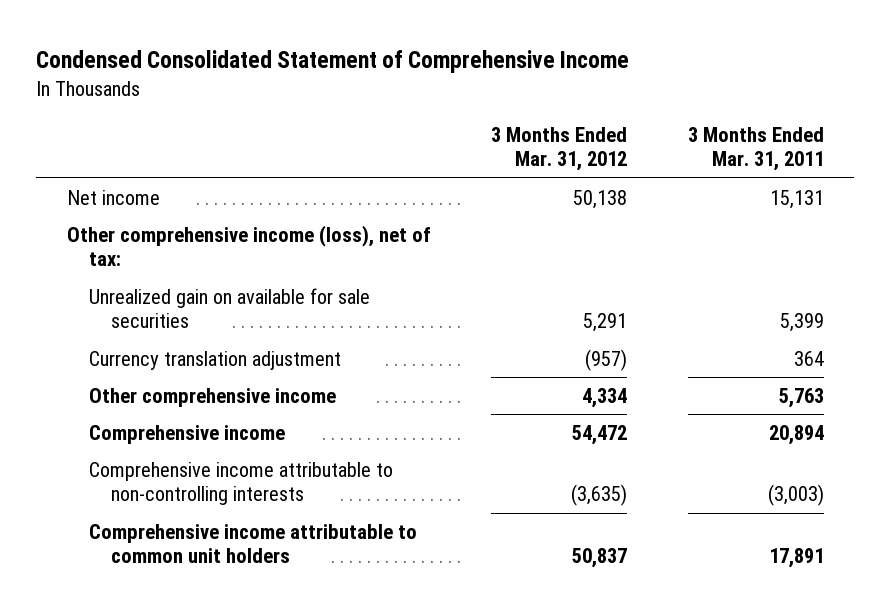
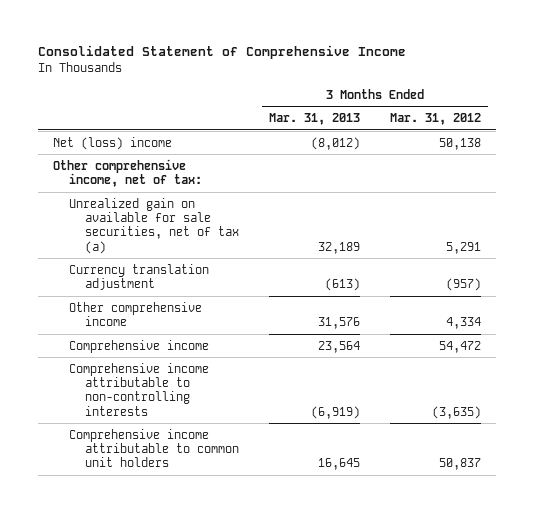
- Condensed Consolidated Statement of Comprehensive Income
+ Consolidated Statement of Comprehensive Income
- | 3 Months Ended Mar. 31, 2012 | 3 Months Ended Mar. 31, 2011
+ | 3 Months Ended Mar. 31, 2013 | 3 Months Ended Mar. 31, 2012
- Net income | 50,138 | 15,131
- Other comprehensive income (loss), net of tax:
- Unrealized gain on available for sale securities | 5,291 | 5,399
+ Net (loss) income | (8,012) | 50,138
+ Other comprehensive income, net of tax:
+ Unrealized gain on available for sale securities, net of tax (a) | 32,189 | 5,291

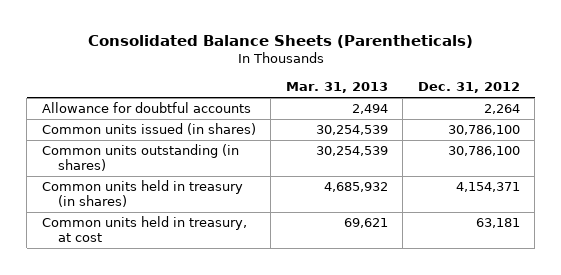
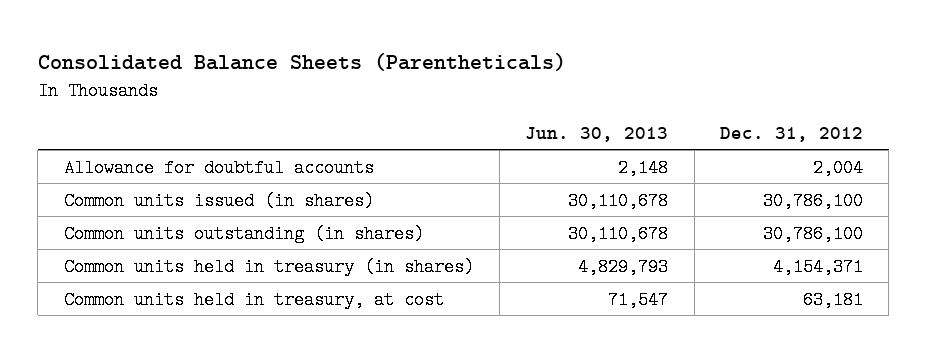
- | Mar. 31, 2013 | Dec. 31, 2012
+ | Jun. 30, 2013 | Dec. 31, 2012
- Allowance for doubtful accounts | 2,494 | 2,264
+ Allowance for doubtful accounts | 2,148 | 2,004

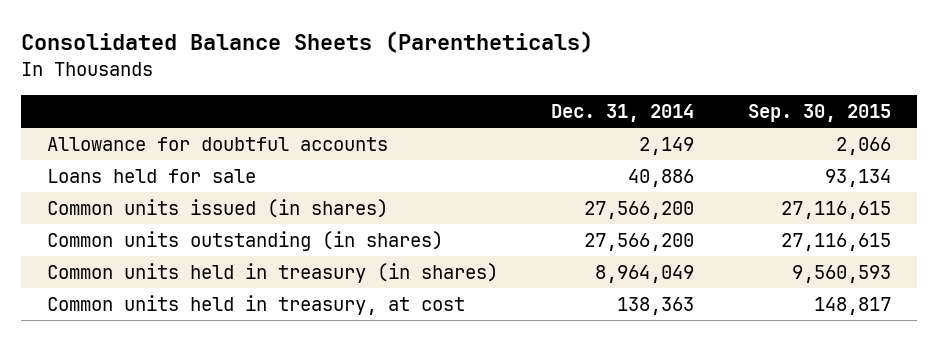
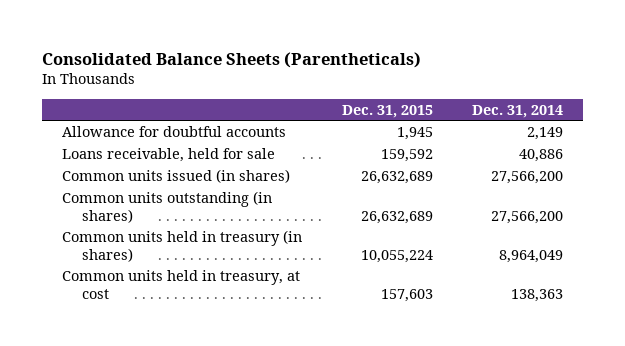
- | Dec. 31, 2014 | Sep. 30, 2015
+ | Dec. 31, 2015 | Dec. 31, 2014
- Loans held for sale | 40,886 | 93,134
+ Loans receivable, held for sale | 159,592 | 40,886

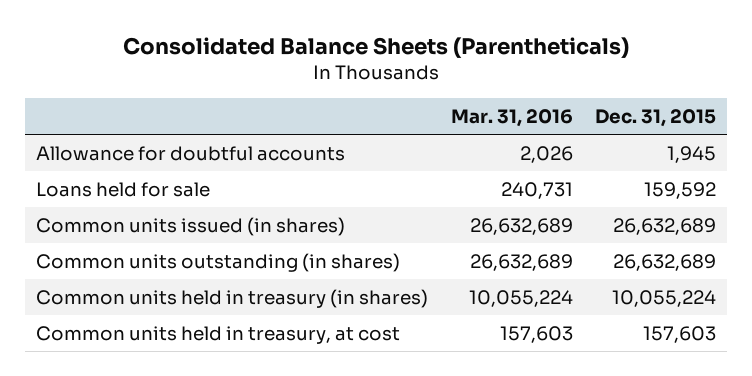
- | Dec. 31, 2015 | Dec. 31, 2014
+ | Mar. 31, 2016 | Dec. 31, 2015
- Loans receivable, held for sale | 159,592 | 40,886
+ Loans held for sale | 240,731 | 159,592

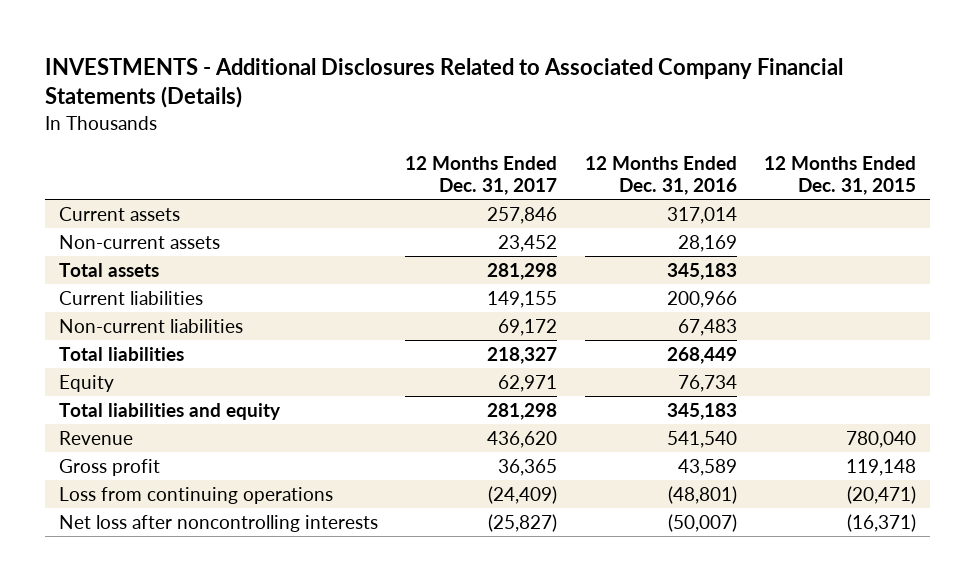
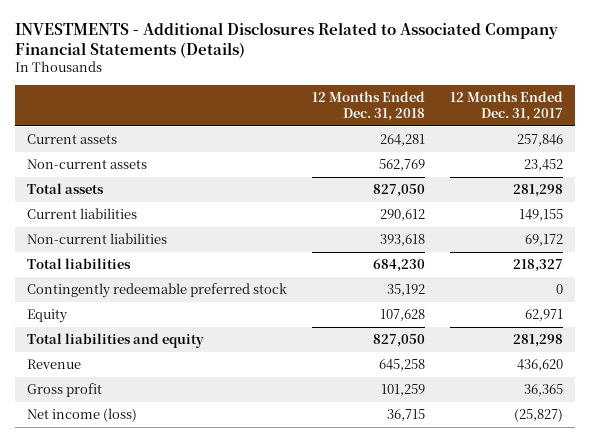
- | 12 Months Ended Dec. 31, 2017 | 12 Months Ended Dec. 31, 2016 | 12 Months Ended Dec. 31, 2015
+ | 12 Months Ended Dec. 31, 2018 | 12 Months Ended Dec. 31, 2017
+ Contingently redeemable preferred stock | 35,192 | 0
- Loss from continuing operations | (24,409) | (48,801) | (20,471)
- Net loss after noncontrolling interests | (25,827) | (50,007) | (16,371)
+ Net income (loss) | 36,715 | (25,827)

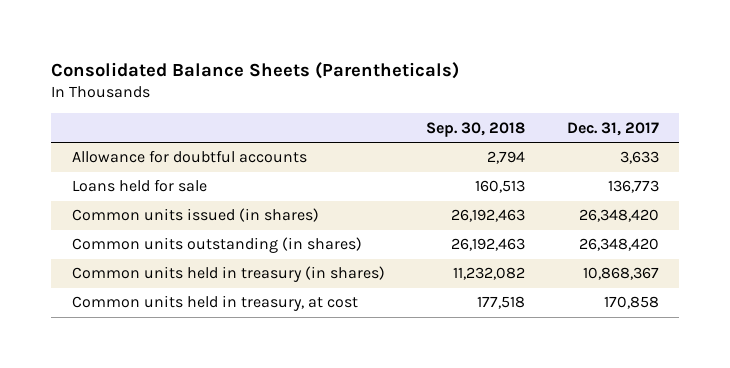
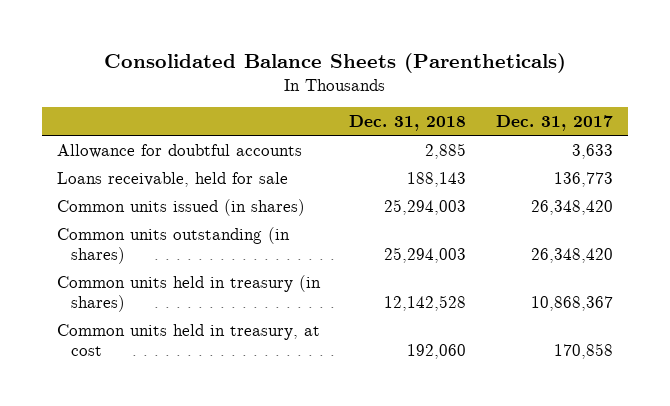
- | Sep. 30, 2018 | Dec. 31, 2017
+ | Dec. 31, 2018 | Dec. 31, 2017
- Loans held for sale | 160,513 | 136,773
+ Loans receivable, held for sale | 188,143 | 136,773

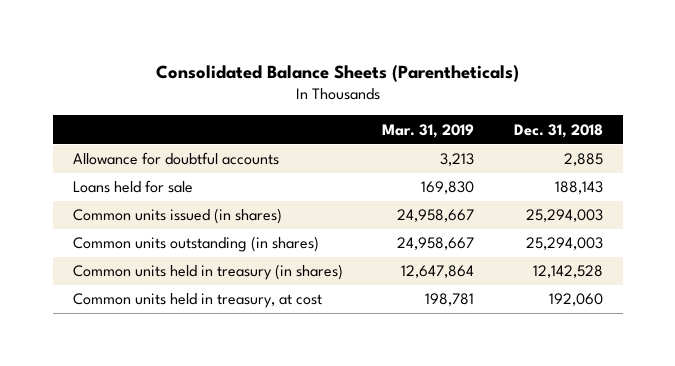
- | Dec. 31, 2018 | Dec. 31, 2017
+ | Mar. 31, 2019 | Dec. 31, 2018
- Loans receivable, held for sale | 188,143 | 136,773
+ Loans held for sale | 169,830 | 188,143

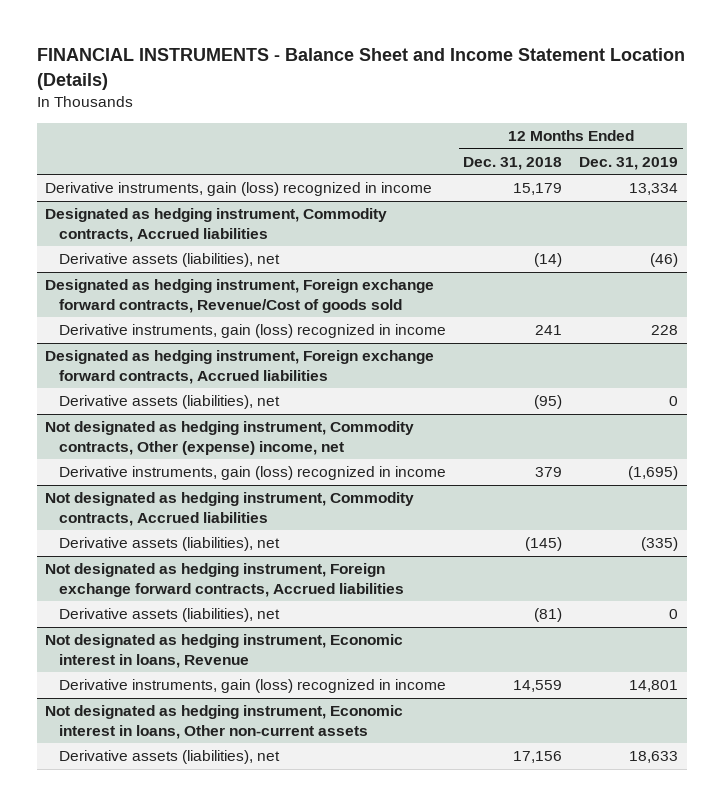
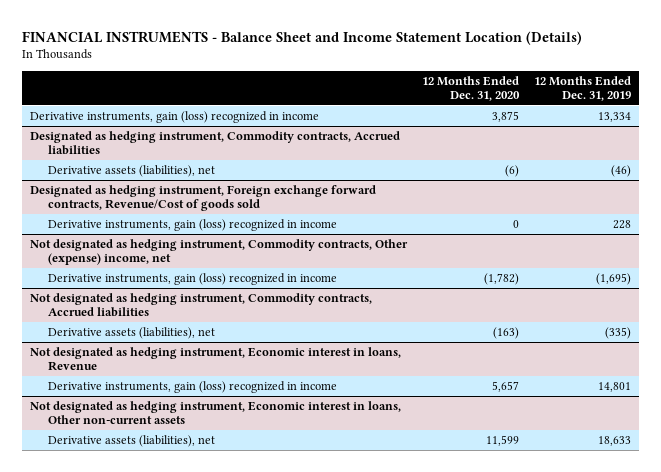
- | 12 Months Ended Dec. 31, 2018 | 12 Months Ended Dec. 31, 2019
+ | 12 Months Ended Dec. 31, 2020 | 12 Months Ended Dec. 31, 2019
- Designated as hedging instrument, Foreign exchange forward contracts, Accrued liabilities
- Derivative assets (liabilities), net | (95) | 0
- Not designated as hedging instrument, Foreign exchange forward contracts, Accrued liabilities
- Derivative assets (liabilities), net | (81) | 0

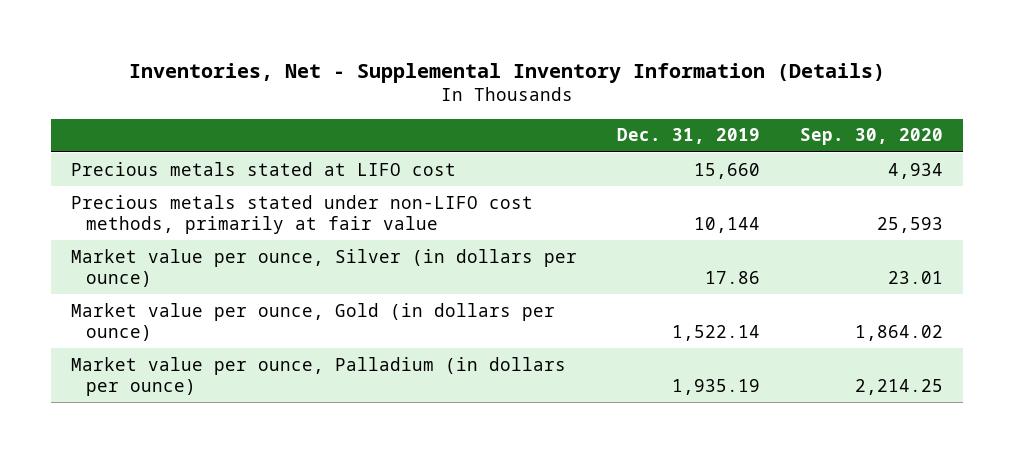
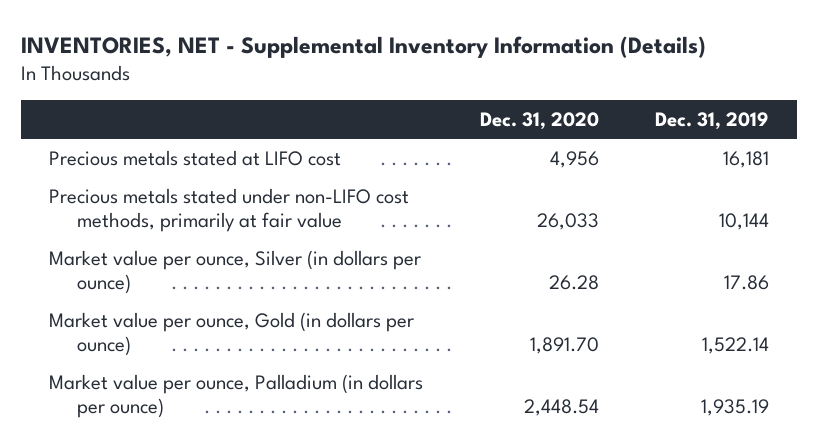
- Inventories, Net - Supplemental Inventory Information (Details)
+ INVENTORIES, NET - Supplemental Inventory Information (Details)
- | Dec. 31, 2019 | Sep. 30, 2020
+ | Dec. 31, 2020 | Dec. 31, 2019
- Precious metals stated at LIFO cost | 15,660 | 4,934
+ Precious metals stated at LIFO cost | 4,956 | 16,181

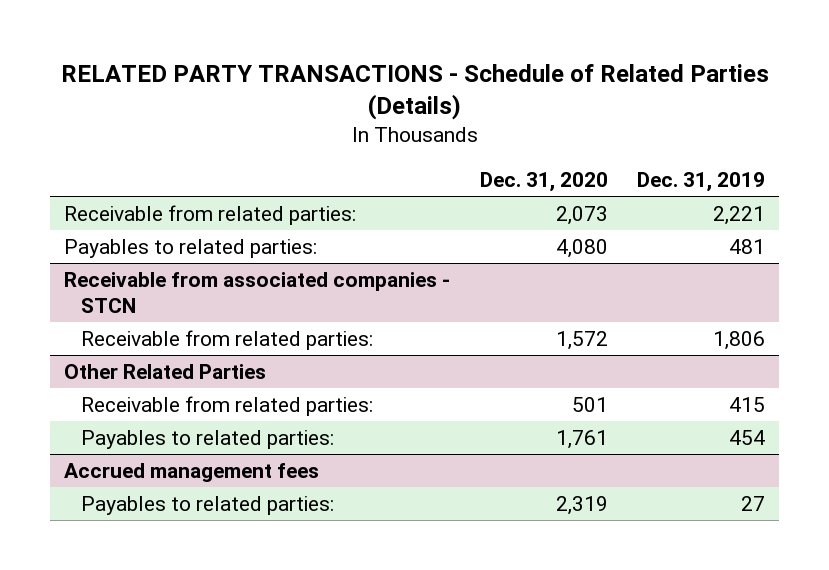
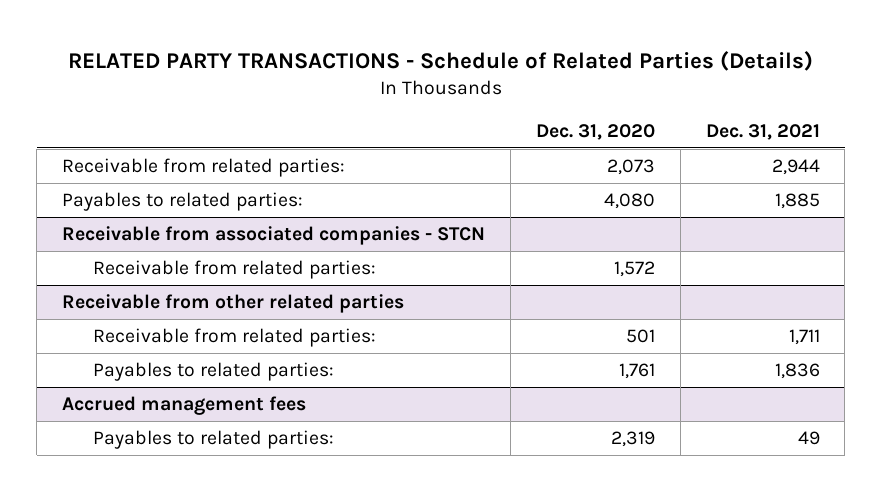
- | Dec. 31, 2020 | Dec. 31, 2019
+ | Dec. 31, 2020 | Dec. 31, 2021
- Other Related Parties
+ Receivable from other related parties

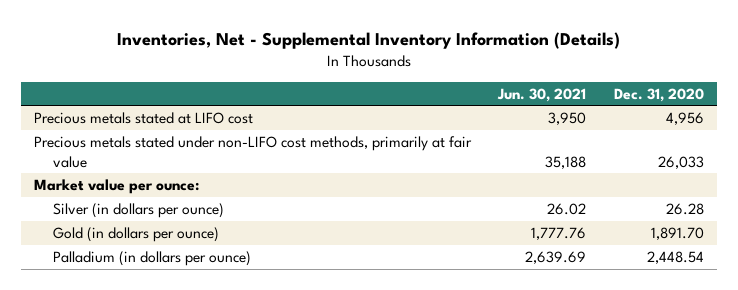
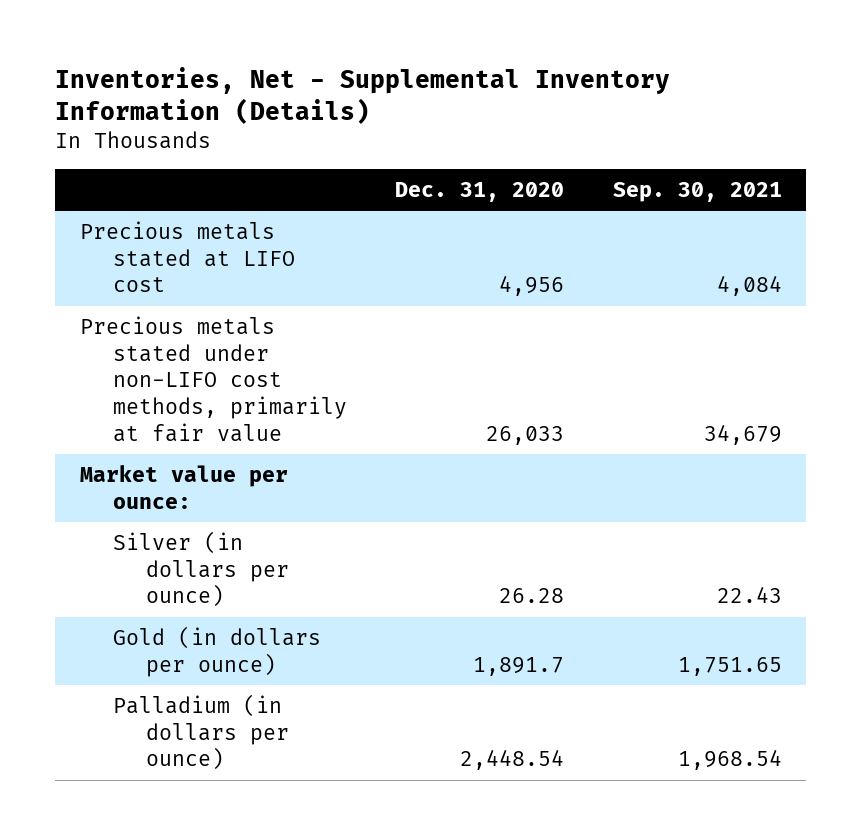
- | Jun. 30, 2021 | Dec. 31, 2020
+ | Dec. 31, 2020 | Sep. 30, 2021
- Gold (in dollars per ounce) | 1,777.76 | 1,891.70
+ Gold (in dollars per ounce) | 1,891.7 | 1,751.65

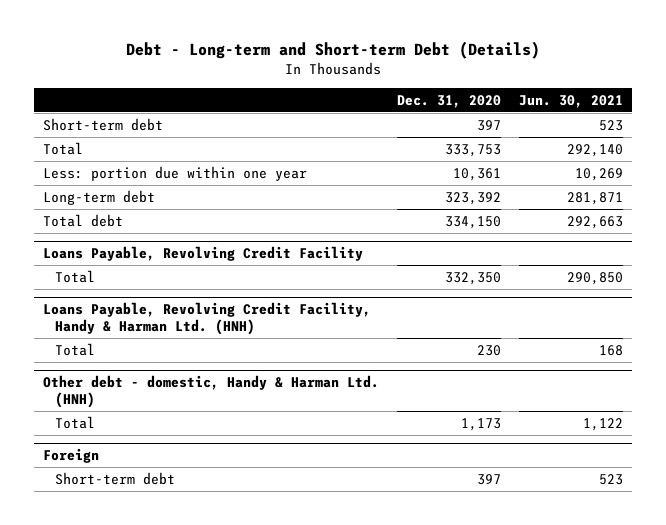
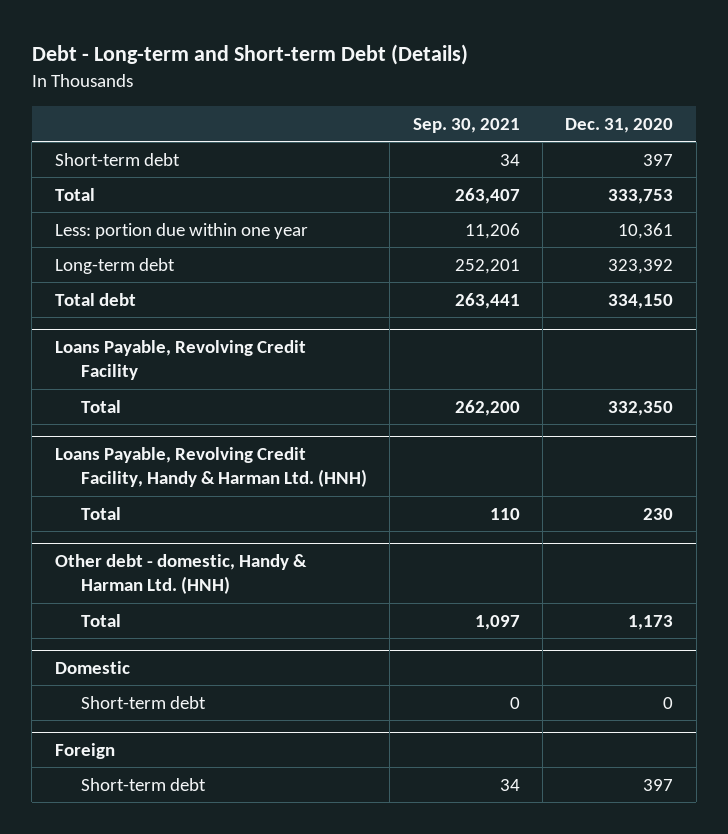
- | Dec. 31, 2020 | Jun. 30, 2021
+ | Sep. 30, 2021 | Dec. 31, 2020
+ Domestic
+ Short-term debt | 0 | 0

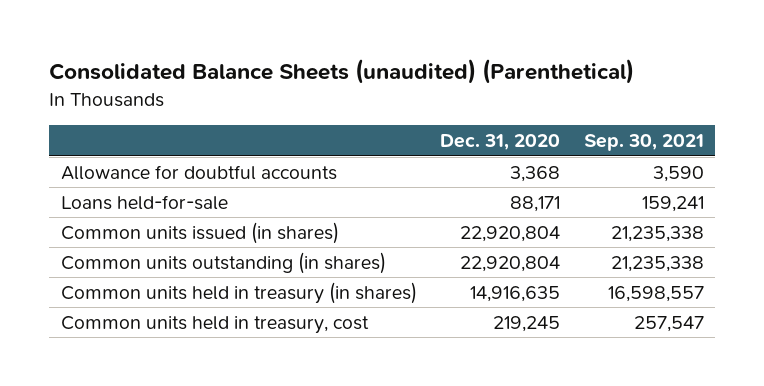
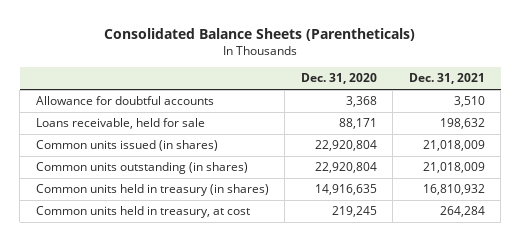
- Consolidated Balance Sheets (unaudited) (Parenthetical)
+ Consolidated Balance Sheets (Parentheticals)
- | Dec. 31, 2020 | Sep. 30, 2021
+ | Dec. 31, 2020 | Dec. 31, 2021
- Loans held-for-sale | 88,171 | 159,241
+ Loans receivable, held for sale | 88,171 | 198,632
- Common units held in treasury, cost | 219,245 | 257,547
+ Common units held in treasury, at cost | 219,245 | 264,284

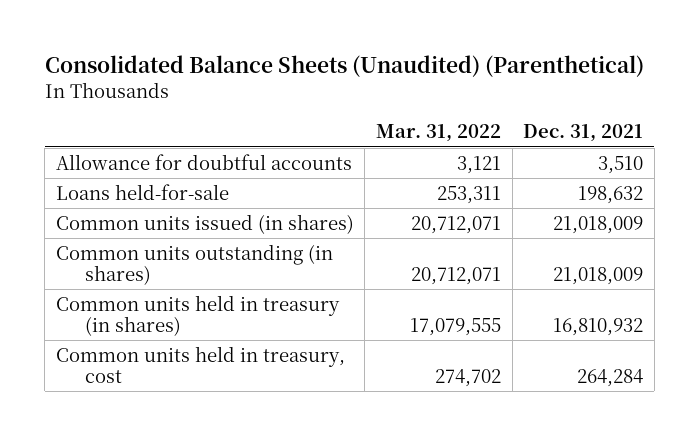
- Consolidated Balance Sheets (Parentheticals)
+ Consolidated Balance Sheets (Unaudited) (Parenthetical)
- | Dec. 31, 2020 | Dec. 31, 2021
+ | Mar. 31, 2022 | Dec. 31, 2021
- Loans receivable, held for sale | 88,171 | 198,632
+ Loans held-for-sale | 253,311 | 198,632
- Common units held in treasury, at cost | 219,245 | 264,284
+ Common units held in treasury, cost | 274,702 | 264,284

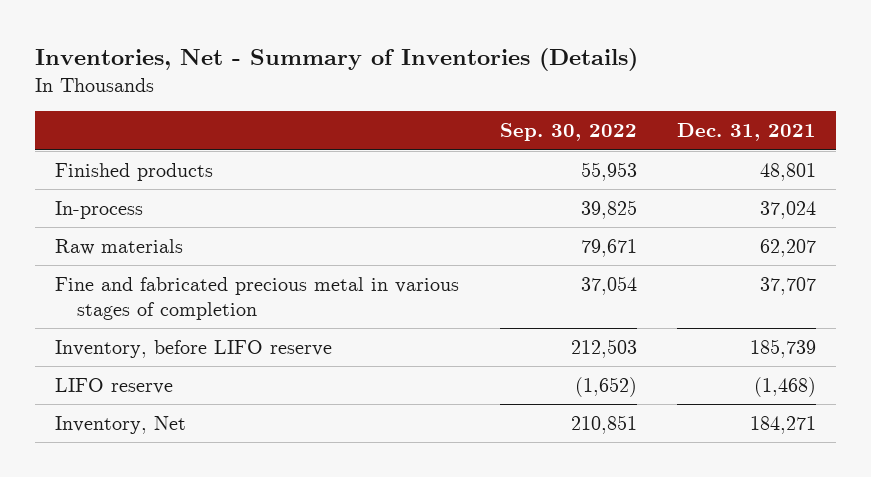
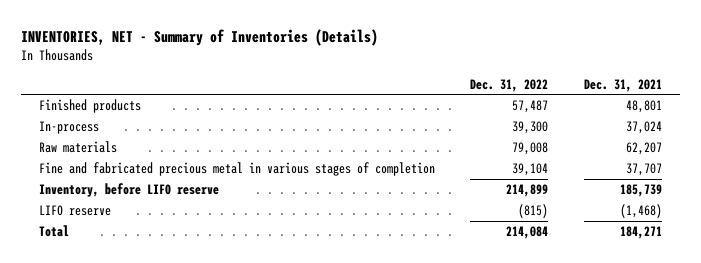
- Inventories, Net - Summary of Inventories (Details)
+ INVENTORIES, NET - Summary of Inventories (Details)
- | Sep. 30, 2022 | Dec. 31, 2021
+ | Dec. 31, 2022 | Dec. 31, 2021
- Inventory, Net | 210,851 | 184,271
+ Total | 214,084 | 184,271

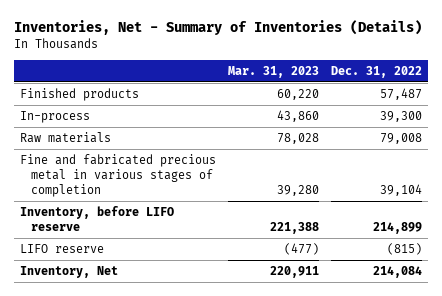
- INVENTORIES, NET - Summary of Inventories (Details)
+ Inventories, Net - Summary of Inventories (Details)
- | Dec. 31, 2022 | Dec. 31, 2021
+ | Mar. 31, 2023 | Dec. 31, 2022
- Total | 214,084 | 184,271
+ Inventory, Net | 220,911 | 214,084

